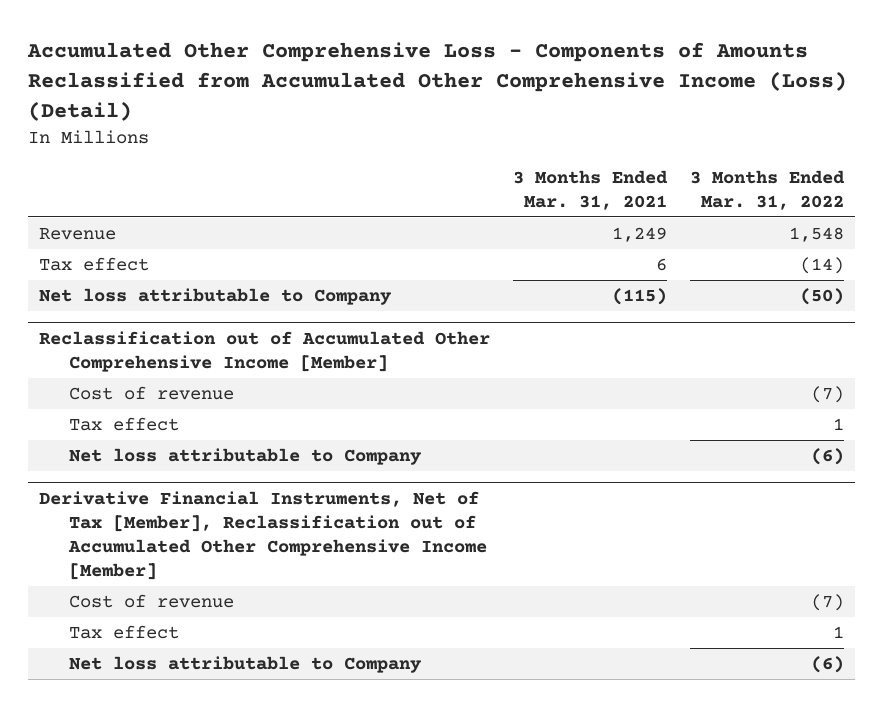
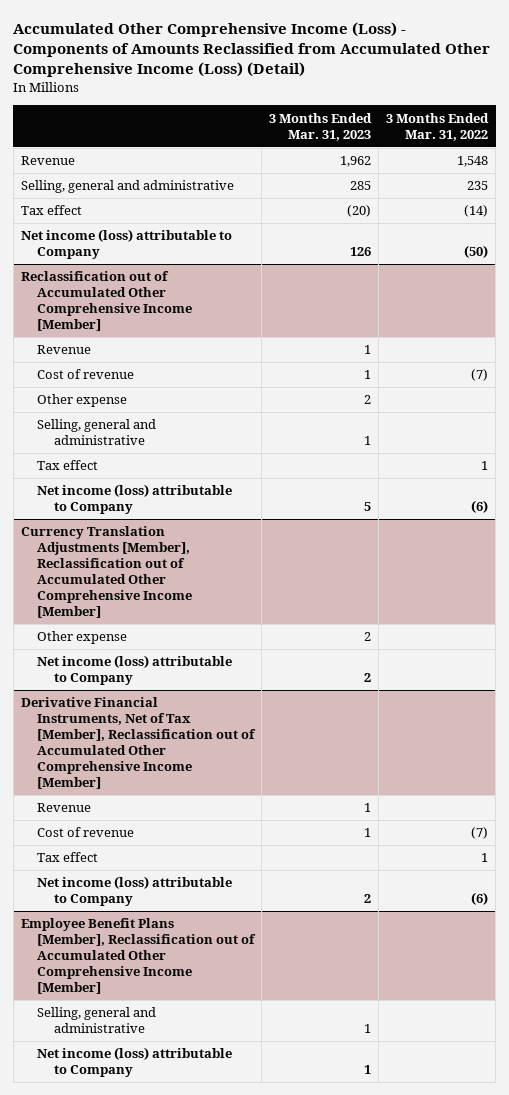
- Accumulated Other Comprehensive Loss - Components of Amounts Reclassified from Accumulated Other Comprehensive Income (Loss) (Detail)
+ Accumulated Other Comprehensive Income (Loss) - Components of Amounts Reclassified from Accumulated Other Comprehensive Income (Loss) (Detail)
- | 3 Months Ended Mar. 31, 2021 | 3 Months Ended Mar. 31, 2022
+ | 3 Months Ended Mar. 31, 2023 | 3 Months Ended Mar. 31, 2022
+ Selling, general and administrative | 285 | 235
- Net loss attributable to Company | (115) | (50)
+ Net income (loss) attributable to Company | 126 | (50)
@ Reclassification out of Accumulated Other Comprehensive Income [Member]
+ Revenue | 1 |
+ Other expense | 2 |
+ Selling, general and administrative | 1 |
- Net loss attributable to Company | | (6)
+ Net income (loss) attributable to Company | 5 | (6)
+ Currency Translation Adjustments [Member], Reclassification out of Accumulated Other Comprehensive Income [Member]
+ Other expense | 2 |
+ Net income (loss) attributable to Company | 2 |
@ Derivative Financial Instruments, Net of Tax [Member], Reclassification out of Accumulated Other Comprehensive Income [Member]
+ Revenue | 1 |
- Net loss attributable to Company | | (6)
+ Net income (loss) attributable to Company | 2 | (6)
+ Employee Benefit Plans [Member], Reclassification out of Accumulated Other Comprehensive Income [Member]
+ Selling, general and administrative | 1 |
+ Net income (loss) attributable to Company | 1 |

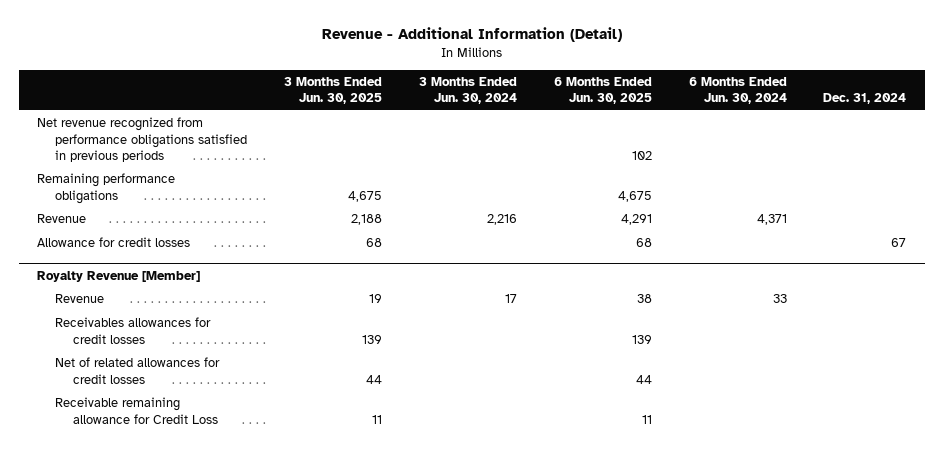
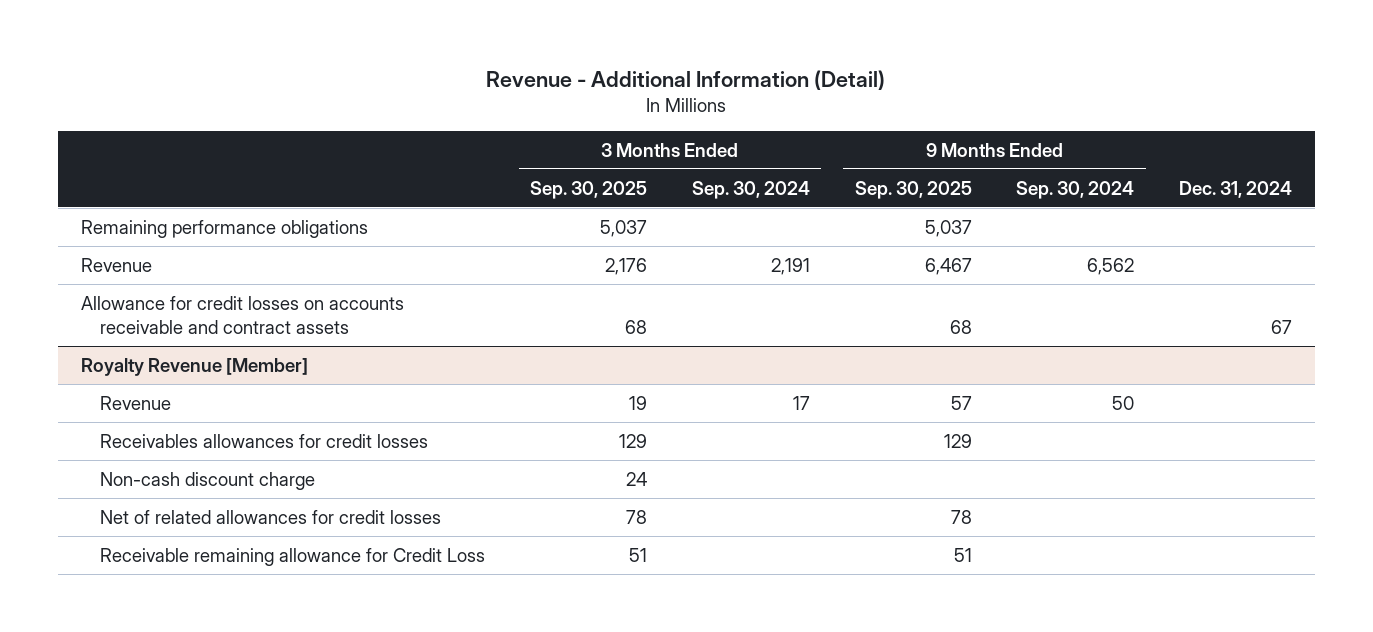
- | 3 Months Ended Jun. 30, 2025 | 3 Months Ended Jun. 30, 2024 | 6 Months Ended Jun. 30, 2025 | 6 Months Ended Jun. 30, 2024 | Dec. 31, 2024
+ | 3 Months Ended Sep. 30, 2025 | 3 Months Ended Sep. 30, 2024 | 9 Months Ended Sep. 30, 2025 | 9 Months Ended Sep. 30, 2024 | Dec. 31, 2024
- Net revenue recognized from performance obligations satisfied in previous periods | | | 102 | |
- Allowance for credit losses | 68 | | 68 | | 67
+ Allowance for credit losses on accounts receivable and contract assets | 68 | | 68 | | 67
@ Royalty Revenue [Member]
+ Non-cash discount charge | 24 | | | |

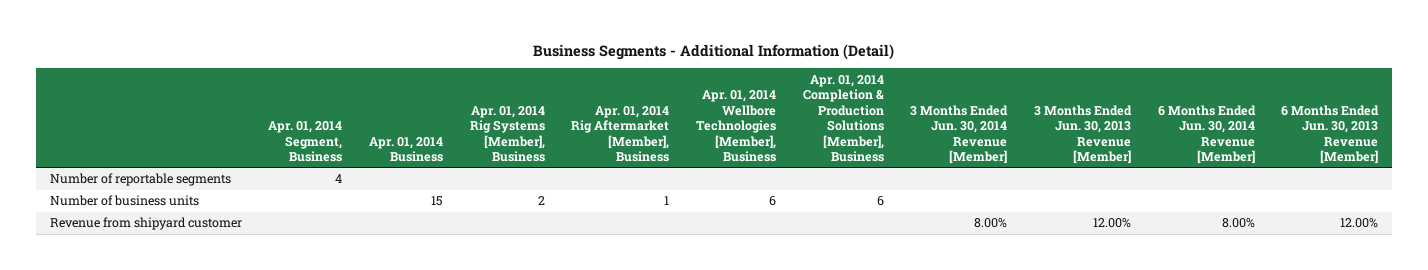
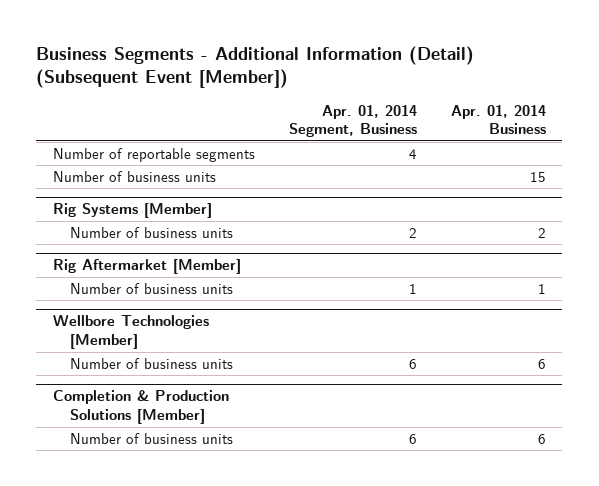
- Business Segments - Additional Information (Detail)
+ Business Segments - Additional Information (Detail) (Subsequent Event [Member])
- | Apr. 01, 2014 Segment, Business | Apr. 01, 2014 Business | Apr. 01, 2014 Rig Systems [Member], Business | Apr. 01, 2014 Rig Aftermarket [Member], Business | Apr. 01, 2014 Wellbore Technologies [Member], Business | Apr. 01, 2014 Completion & Production Solutions [Member], Business | 3 Months Ended Jun. 30, 2014 Revenue [Member] | 3 Months Ended Jun. 30, 2013 Revenue [Member] | 6 Months Ended Jun. 30, 2014 Revenue [Member] | 6 Months Ended Jun. 30, 2013 Revenue [Member]
+ | Apr. 01, 2014 Segment, Business | Apr. 01, 2014 Business
- Revenue from shipyard customer | | | | | | | 8.00% | 12.00% | 8.00% | 12.00%
+ Rig Systems [Member]
+ Number of business units | 2 | 2
+ Rig Aftermarket [Member]
+ Number of business units | 1 | 1
+ Wellbore Technologies [Member]
+ Number of business units | 6 | 6
+ Completion & Production Solutions [Member]
+ Number of business units | 6 | 6

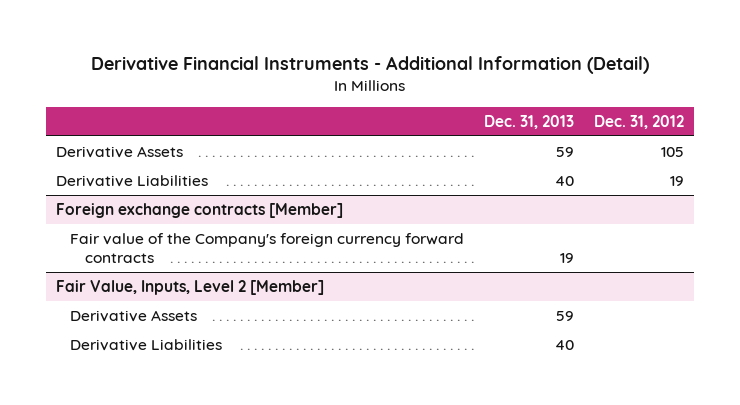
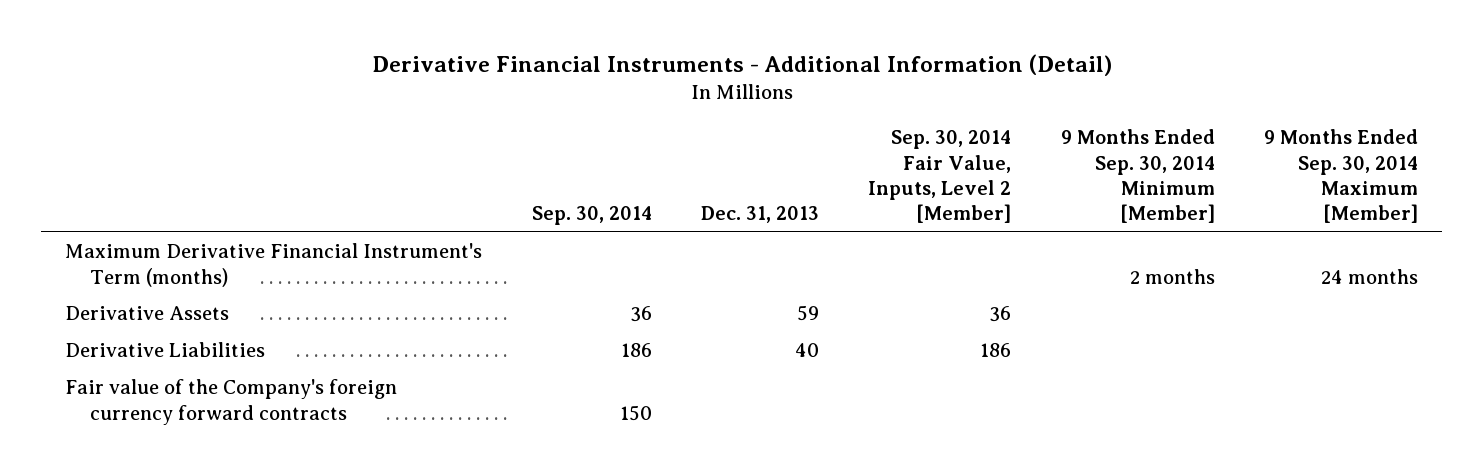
- | Dec. 31, 2013 | Dec. 31, 2012
+ | Sep. 30, 2014 | Dec. 31, 2013 | Sep. 30, 2014 Fair Value, Inputs, Level 2 [Member] | 9 Months Ended Sep. 30, 2014 Minimum [Member] | 9 Months Ended Sep. 30, 2014 Maximum [Member]
+ Maximum Derivative Financial Instrument's Term (months) | | | | 2 months | 24 months
- Foreign exchange contracts [Member]
- Fair value of the Company's foreign currency forward contracts | 19 |
- Fair Value, Inputs, Level 2 [Member]
- Derivative Assets | 59 |
- Derivative Liabilities | 40 |
+ Fair value of the Company's foreign currency forward contracts | 150 | | | |

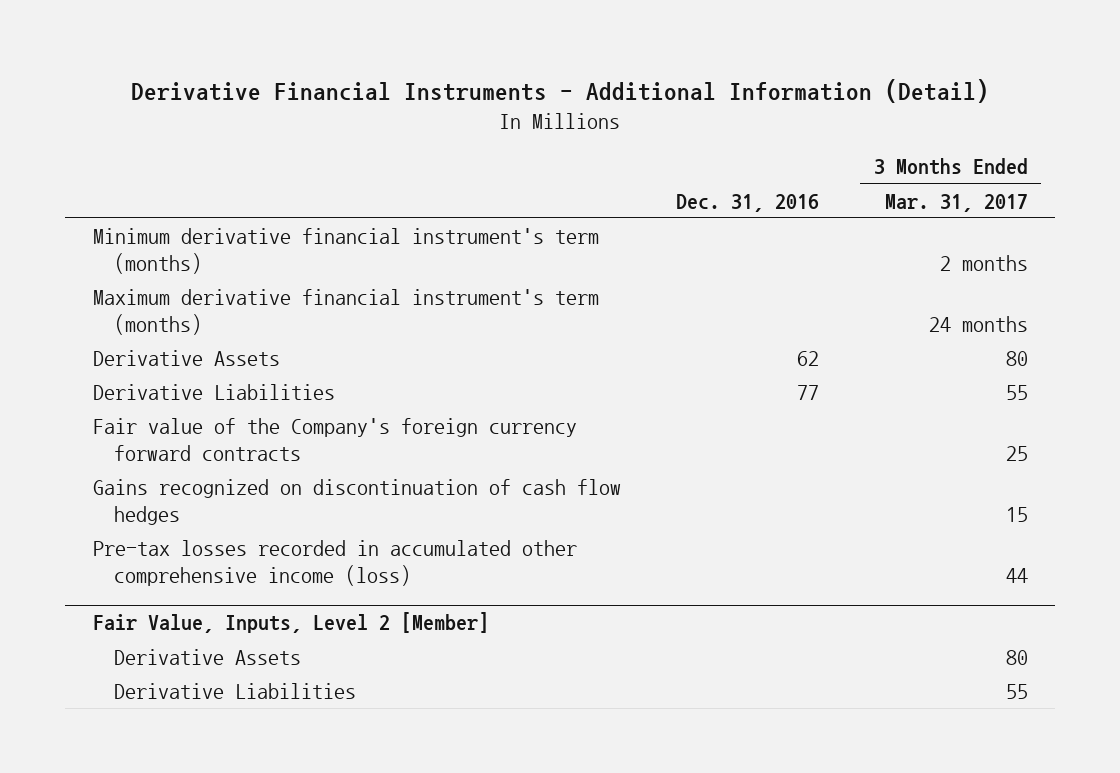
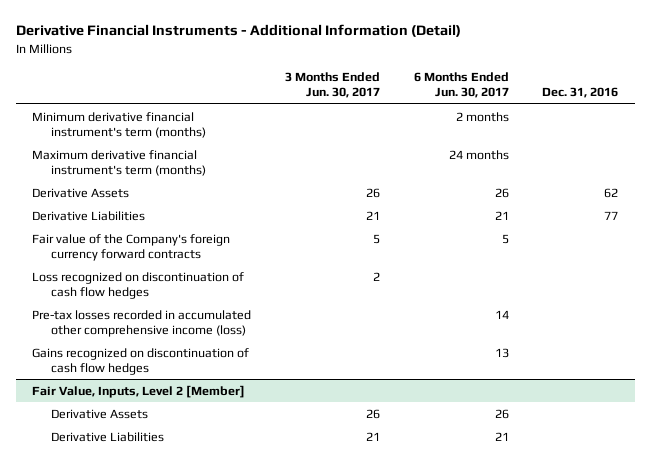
- | Dec. 31, 2016 | 3 Months Ended Mar. 31, 2017
+ | 3 Months Ended Jun. 30, 2017 | 6 Months Ended Jun. 30, 2017 | Dec. 31, 2016
+ Loss recognized on discontinuation of cash flow hedges | 2 | |
moved down: Gains recognized on discontinuation of cash flow hedges | | 13 |

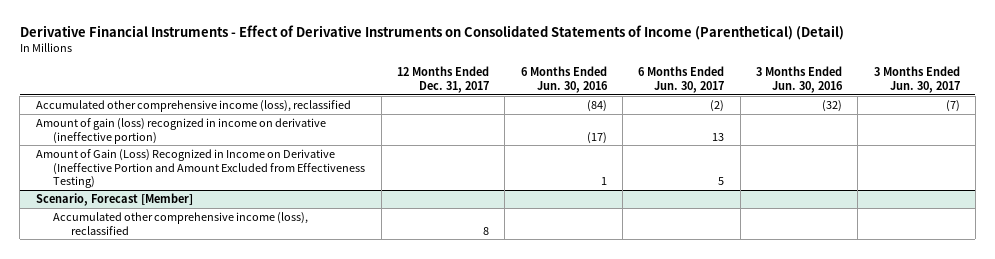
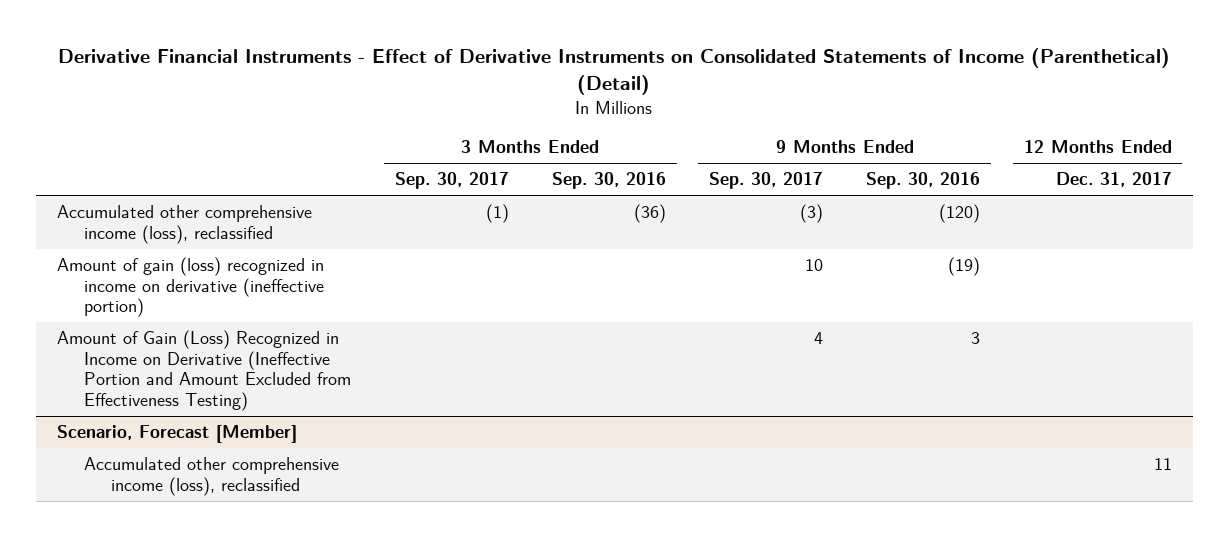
- | 12 Months Ended Dec. 31, 2017 | 6 Months Ended Jun. 30, 2016 | 6 Months Ended Jun. 30, 2017 | 3 Months Ended Jun. 30, 2016 | 3 Months Ended Jun. 30, 2017
+ | 3 Months Ended Sep. 30, 2017 | 3 Months Ended Sep. 30, 2016 | 9 Months Ended Sep. 30, 2017 | 9 Months Ended Sep. 30, 2016 | 12 Months Ended Dec. 31, 2017
@ Scenario, Forecast [Member]
- Accumulated other comprehensive income (loss), reclassified | 8 | | | |
+ Accumulated other comprehensive income (loss), reclassified | | | | | 11

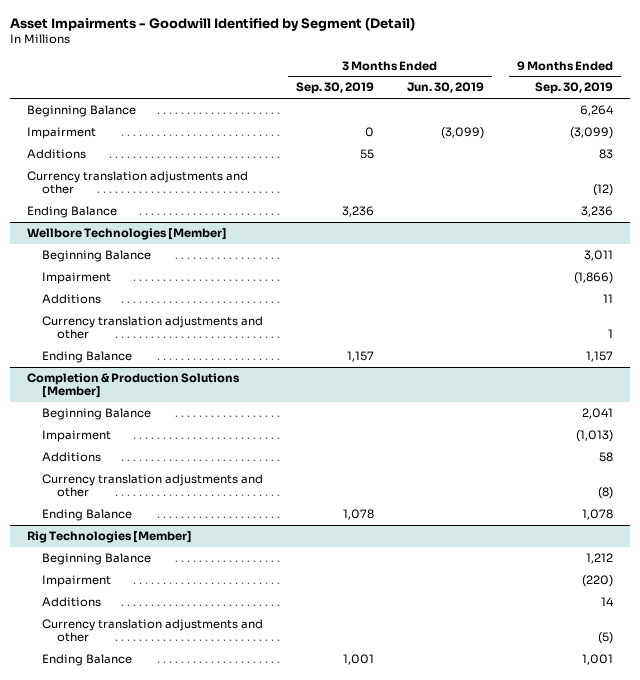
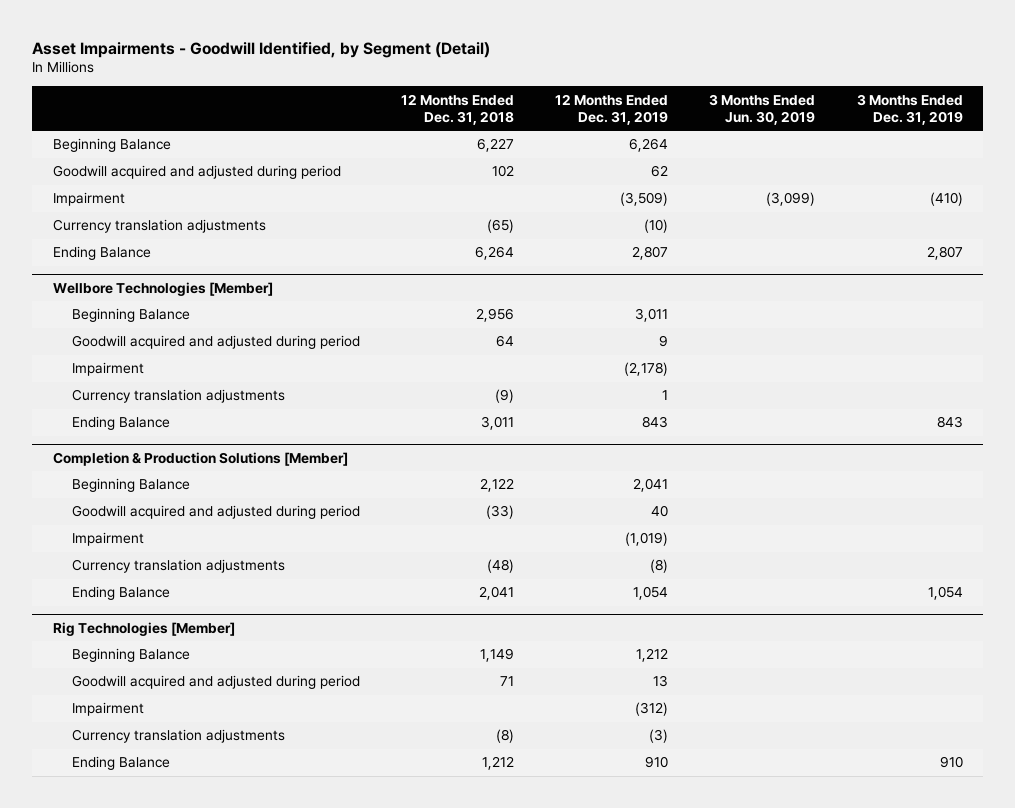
- Asset Impairments - Goodwill Identified by Segment (Detail)
+ Asset Impairments - Goodwill Identified, by Segment (Detail)
- | 3 Months Ended Sep. 30, 2019 | 3 Months Ended Jun. 30, 2019 | 9 Months Ended Sep. 30, 2019
+ | 12 Months Ended Dec. 31, 2018 | 12 Months Ended Dec. 31, 2019 | 3 Months Ended Jun. 30, 2019 | 3 Months Ended Dec. 31, 2019
+ Goodwill acquired and adjusted during period | 102 | 62 | |
- Additions | 55 | | 83
- Currency translation adjustments and other | | | (12)
+ Currency translation adjustments | (65) | (10) | |
@ Wellbore Technologies [Member]
+ Goodwill acquired and adjusted during period | 64 | 9 | |
- Additions | | | 11
- Currency translation adjustments and other | | | 1
+ Currency translation adjustments | (9) | 1 | |
@ Completion & Production Solutions [Member]
+ Goodwill acquired and adjusted during period | (33) | 40 | |
- Additions | | | 58
- Currency translation adjustments and other | | | (8)
+ Currency translation adjustments | (48) | (8) | |
@ Rig Technologies [Member]
+ Goodwill acquired and adjusted during period | 71 | 13 | |
- Additions | | | 14
- Currency translation adjustments and other | | | (5)
+ Currency translation adjustments | (8) | (3) | |

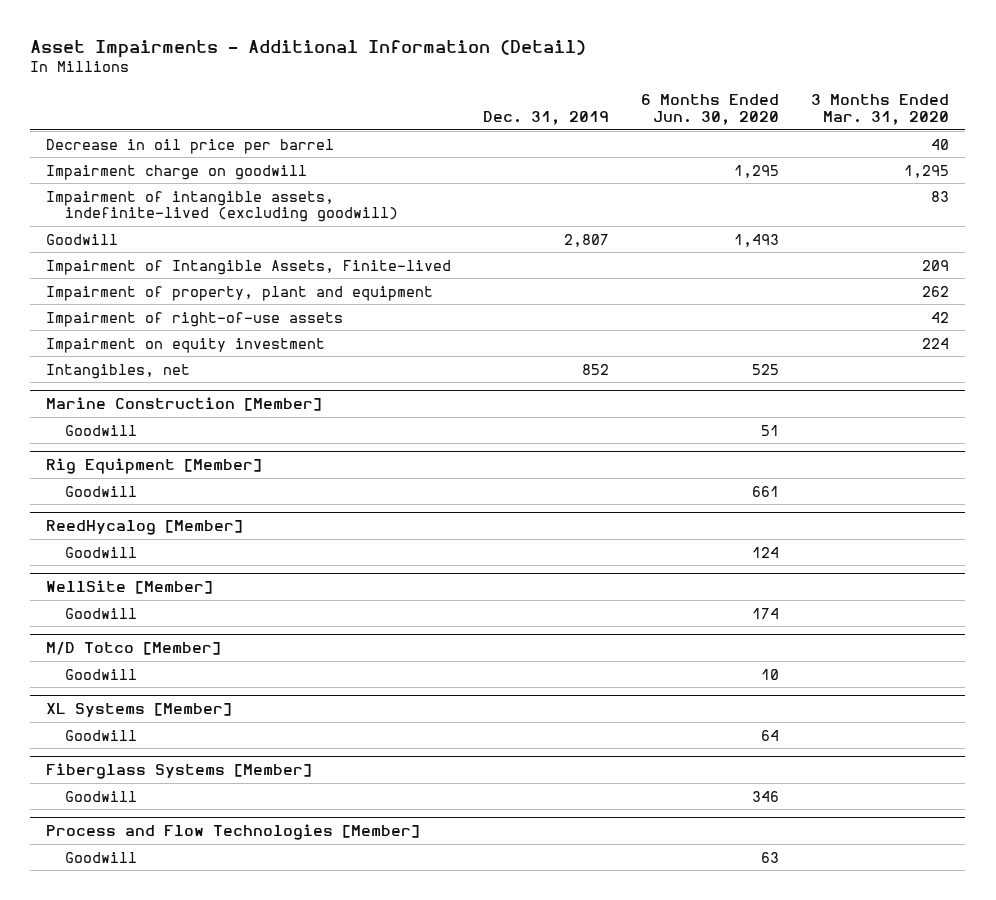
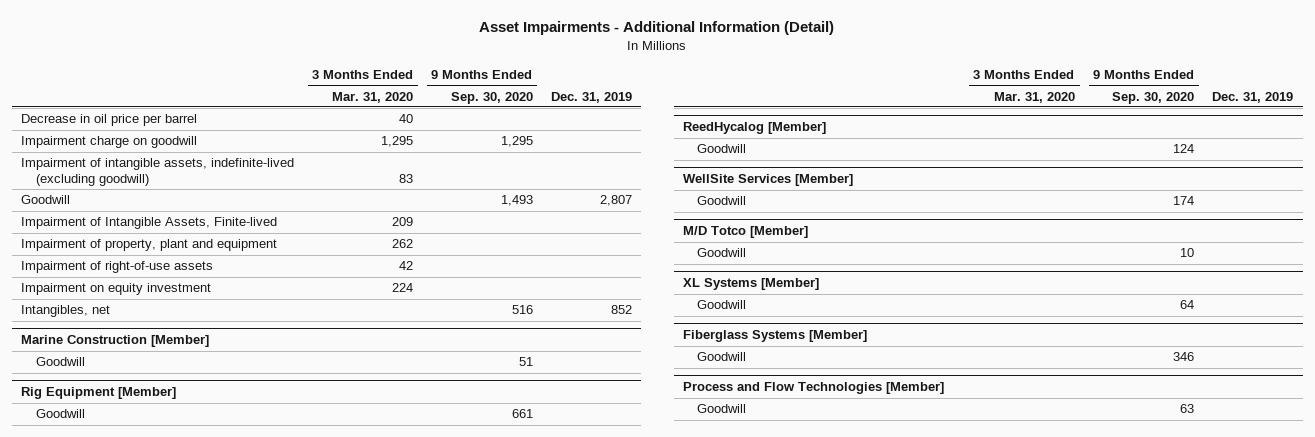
- | Dec. 31, 2019 | 6 Months Ended Jun. 30, 2020 | 3 Months Ended Mar. 31, 2020
+ | 3 Months Ended Mar. 31, 2020 | 9 Months Ended Sep. 30, 2020 | Dec. 31, 2019
- WellSite [Member]
+ WellSite Services [Member]

